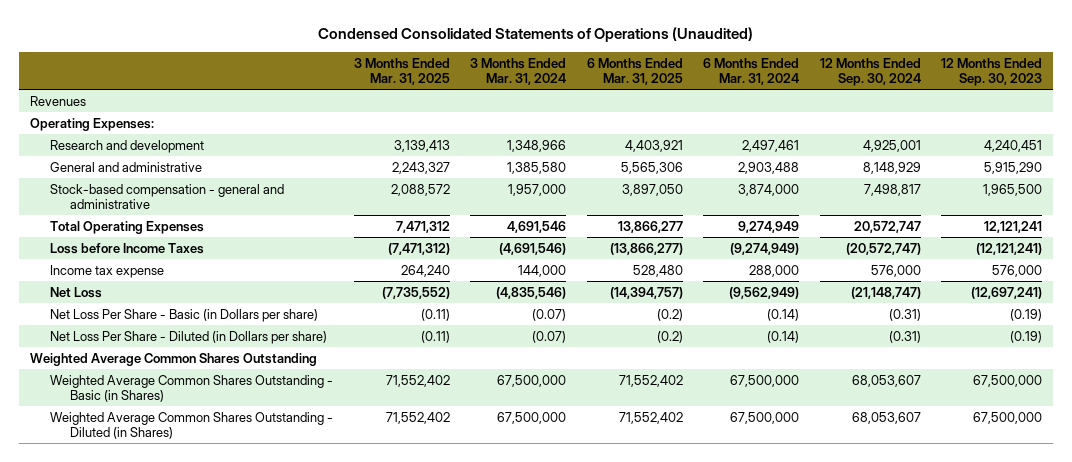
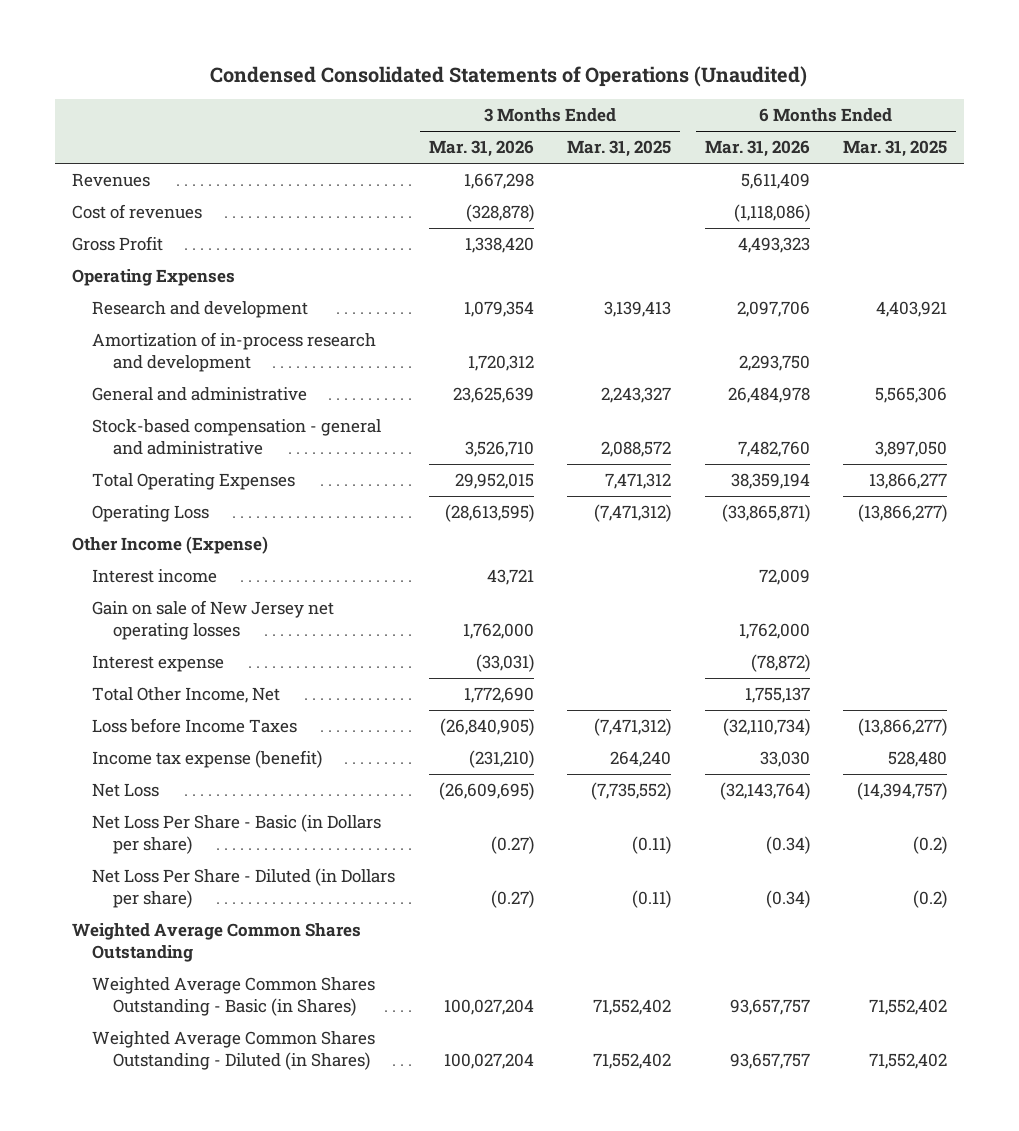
- | 3 Months Ended Mar. 31, 2025 | 3 Months Ended Mar. 31, 2024 | 6 Months Ended Mar. 31, 2025 | 6 Months Ended Mar. 31, 2024 | 12 Months Ended Sep. 30, 2024 | 12 Months Ended Sep. 30, 2023
+ | 3 Months Ended Mar. 31, 2026 | 3 Months Ended Mar. 31, 2025 | 6 Months Ended Mar. 31, 2026 | 6 Months Ended Mar. 31, 2025
- Operating Expenses:
+ Cost of revenues | (328,878) | | (1,118,086) |
+ Gross Profit | 1,338,420 | | 4,493,323 |
+ Operating Expenses
+ Amortization of in-process research and development | 1,720,312 | | 2,293,750 |
+ Operating Loss | (28,613,595) | (7,471,312) | (33,865,871) | (13,866,277)
+ Other Income (Expense)
+ Interest income | 43,721 | | 72,009 |
+ Gain on sale of New Jersey net operating losses | 1,762,000 | | 1,762,000 |
+ Interest expense | (33,031) | | (78,872) |
+ Total Other Income, Net | 1,772,690 | | 1,755,137 |
- Income tax expense | 264,240 | 144,000 | 528,480 | 288,000 | 576,000 | 576,000
+ Income tax expense (benefit) | (231,210) | 264,240 | 33,030 | 528,480

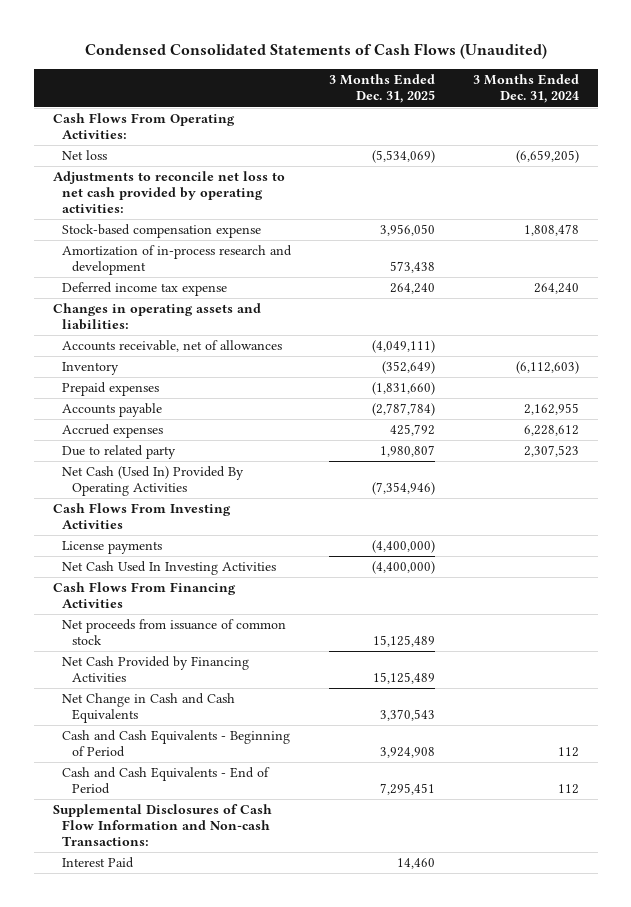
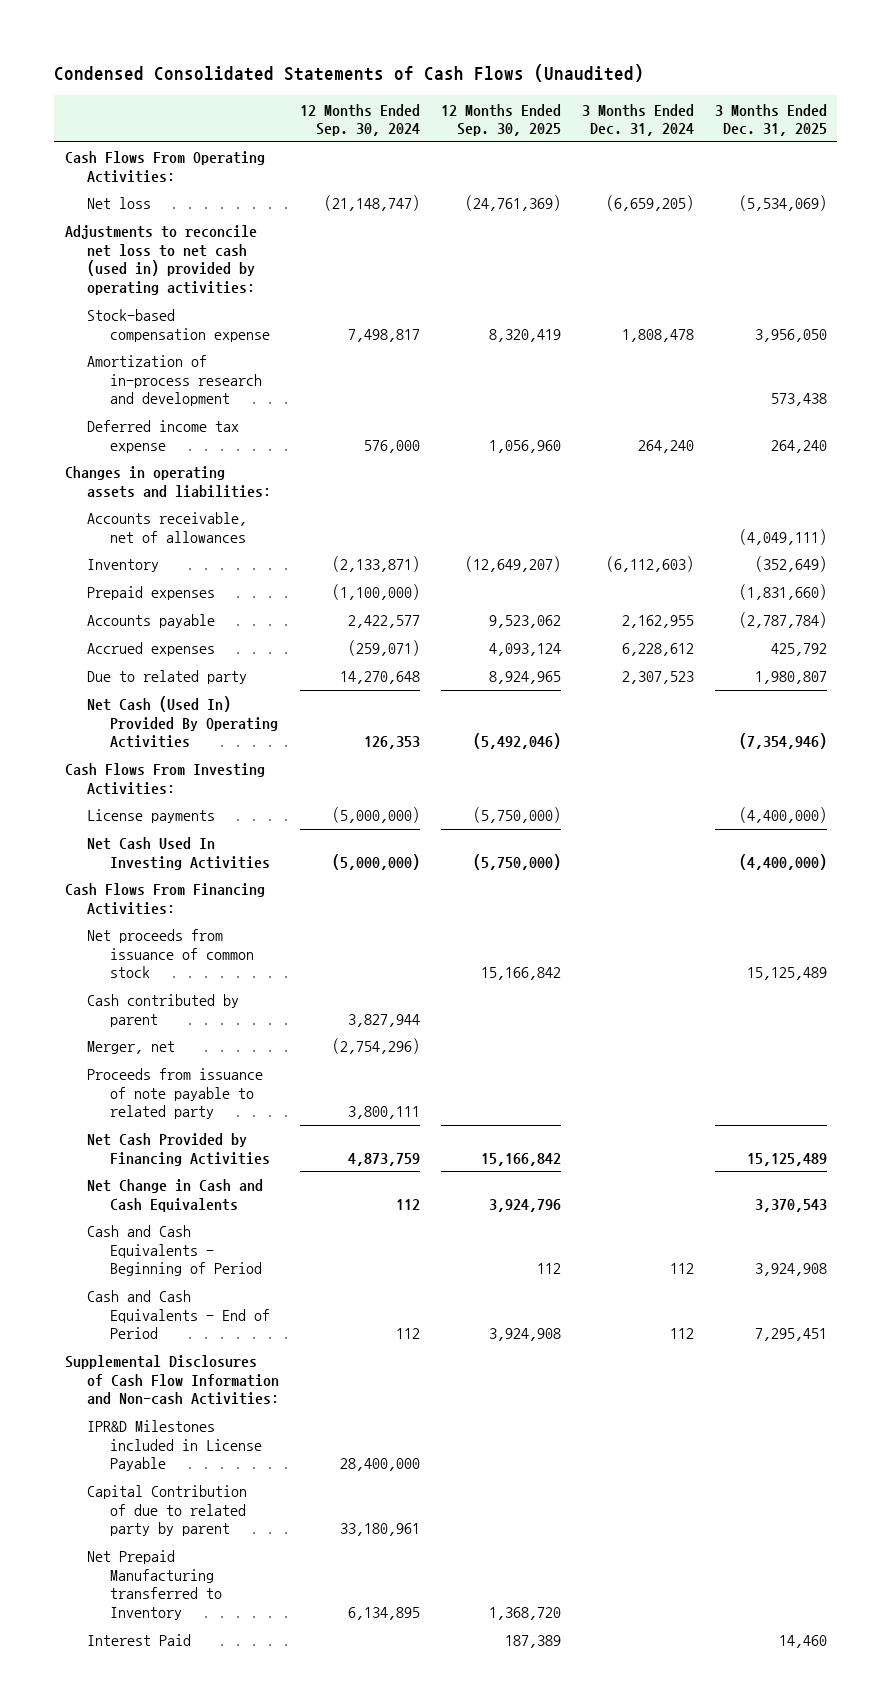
- | 3 Months Ended Dec. 31, 2025 | 3 Months Ended Dec. 31, 2024
+ | 12 Months Ended Sep. 30, 2024 | 12 Months Ended Sep. 30, 2025 | 3 Months Ended Dec. 31, 2024 | 3 Months Ended Dec. 31, 2025
- Adjustments to reconcile net loss to net cash provided by operating activities:
+ Adjustments to reconcile net loss to net cash (used in) provided by operating activities:
- Cash Flows From Investing Activities
+ Cash Flows From Investing Activities:
- Cash Flows From Financing Activities
+ Cash Flows From Financing Activities:
+ Cash contributed by parent | 3,827,944 | | |
+ Merger, net | (2,754,296) | | |
+ Proceeds from issuance of note payable to related party | 3,800,111 | | |
- Supplemental Disclosures of Cash Flow Information and Non-cash Transactions:
+ Supplemental Disclosures of Cash Flow Information and Non-cash Activities:
+ IPR&D Milestones included in License Payable | 28,400,000 | | |
+ Capital Contribution of due to related party by parent | 33,180,961 | | |
+ Net Prepaid Manufacturing transferred to Inventory | 6,134,895 | 1,368,720 | |

